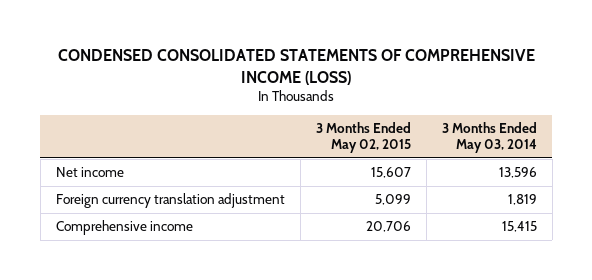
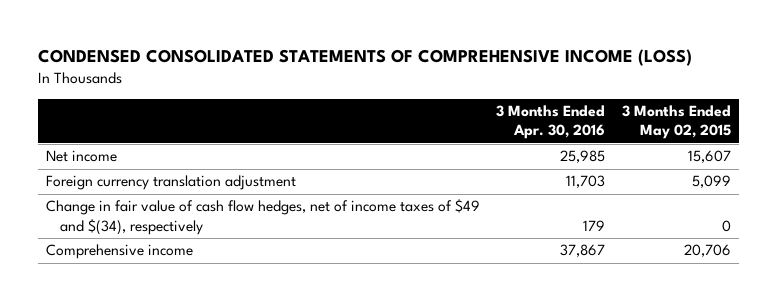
- | 3 Months Ended May 02, 2015 | 3 Months Ended May 03, 2014
+ | 3 Months Ended Apr. 30, 2016 | 3 Months Ended May 02, 2015
+ Change in fair value of cash flow hedges, net of income taxes of $49 and $(34), respectively | 179 | 0

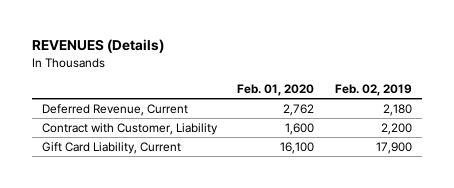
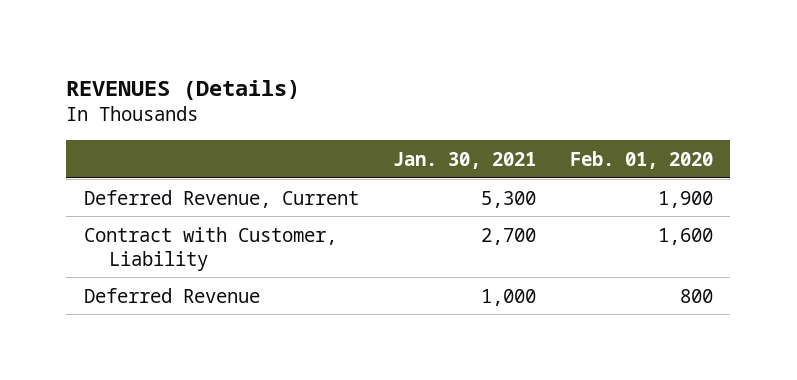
- | Feb. 01, 2020 | Feb. 02, 2019
+ | Jan. 30, 2021 | Feb. 01, 2020
- Deferred Revenue, Current | 2,762 | 2,180
+ Deferred Revenue, Current | 5,300 | 1,900
- Gift Card Liability, Current | 16,100 | 17,900
+ Deferred Revenue | 1,000 | 800

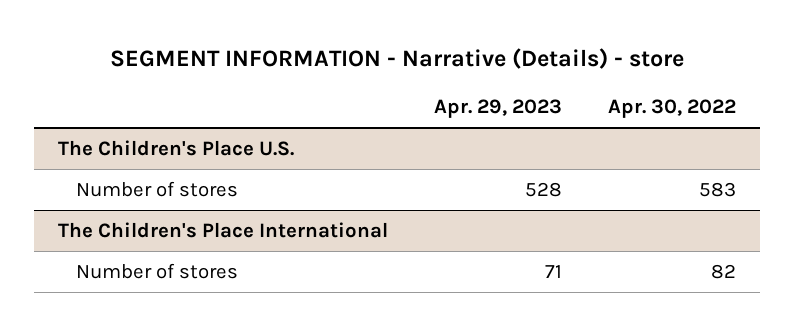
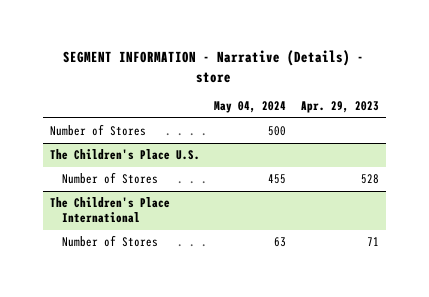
- | Apr. 29, 2023 | Apr. 30, 2022
+ | May 04, 2024 | Apr. 29, 2023
+ Number of Stores | 500 |
@ The Children's Place U.S.
- Number of stores | 528 | 583
+ Number of Stores | 455 | 528
@ The Children's Place International
- Number of stores | 71 | 82
+ Number of Stores | 63 | 71

